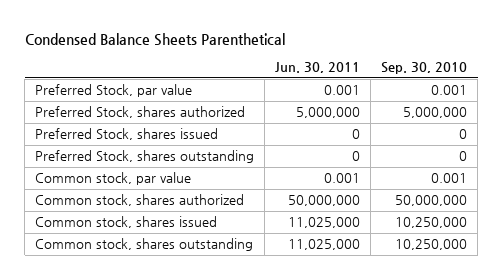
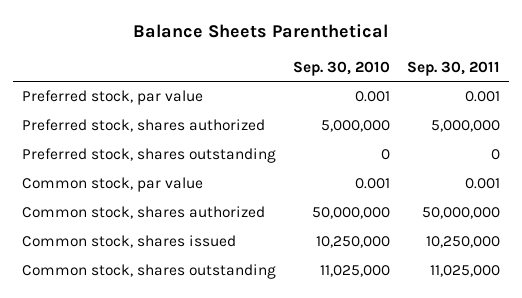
- Condensed Balance Sheets Parenthetical
+ Balance Sheets Parenthetical
- | Jun. 30, 2011 | Sep. 30, 2010
+ | Sep. 30, 2010 | Sep. 30, 2011
- Preferred Stock, par value | 0.001 | 0.001
- Preferred Stock, shares authorized | 5,000,000 | 5,000,000
- Preferred Stock, shares issued | 0 | 0
- Preferred Stock, shares outstanding | 0 | 0
+ Preferred stock, par value | 0.001 | 0.001
+ Preferred stock, shares authorized | 5,000,000 | 5,000,000
+ Preferred stock, shares outstanding | 0 | 0
- Common stock, shares outstanding | 11,025,000 | 10,250,000
+ Common stock, shares outstanding | 11,025,000 | 11,025,000

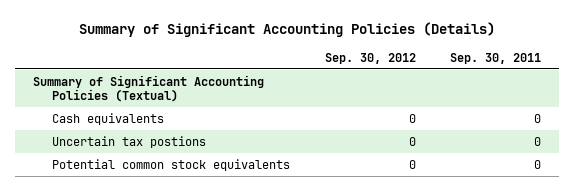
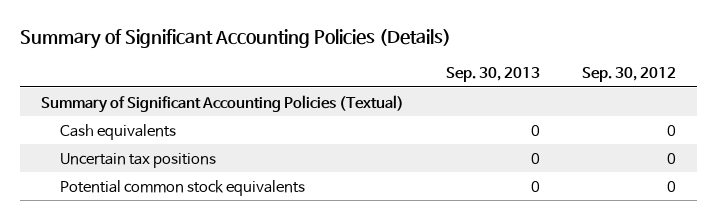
- | Sep. 30, 2012 | Sep. 30, 2011
+ | Sep. 30, 2013 | Sep. 30, 2012
- Uncertain tax postions | 0 | 0
+ Uncertain tax positions | 0 | 0

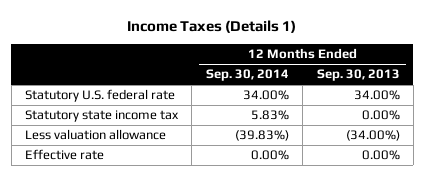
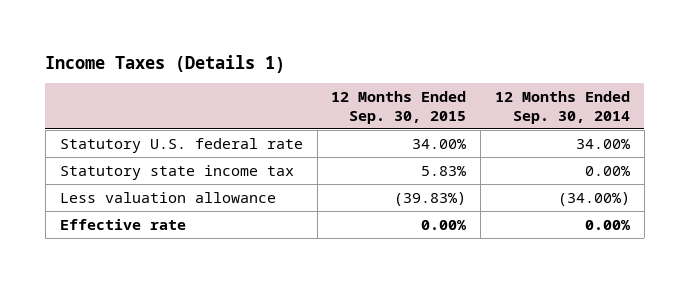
- | 12 Months Ended Sep. 30, 2014 | 12 Months Ended Sep. 30, 2013
+ | 12 Months Ended Sep. 30, 2015 | 12 Months Ended Sep. 30, 2014
- Statutory state income tax | 5.83% | 0.00%
- Less valuation allowance | (39.83%) | (34.00%)
+ Statutory state income tax | 5.83% | 0.00%
+ Less valuation allowance | (39.83%) | (34.00%)

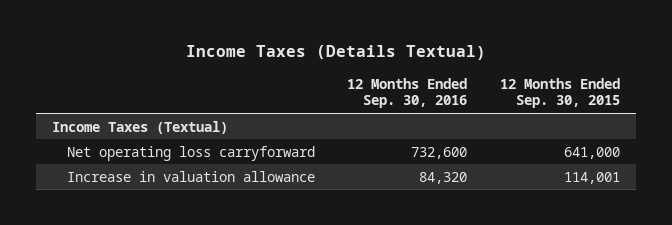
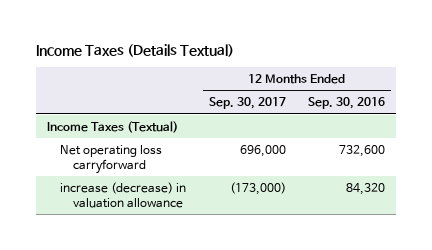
- | 12 Months Ended Sep. 30, 2016 | 12 Months Ended Sep. 30, 2015
+ | 12 Months Ended Sep. 30, 2017 | 12 Months Ended Sep. 30, 2016
- Increase in valuation allowance | 84,320 | 114,001
+ increase (decrease) in valuation allowance | (173,000) | 84,320

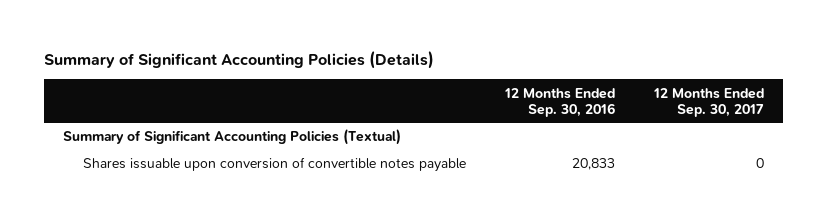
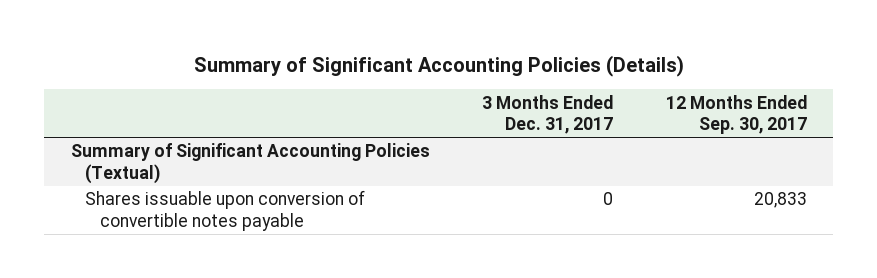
- | 12 Months Ended Sep. 30, 2016 | 12 Months Ended Sep. 30, 2017
+ | 3 Months Ended Dec. 31, 2017 | 12 Months Ended Sep. 30, 2017
- Shares issuable upon conversion of convertible notes payable | 20,833 | 0
+ Shares issuable upon conversion of convertible notes payable | 0 | 20,833

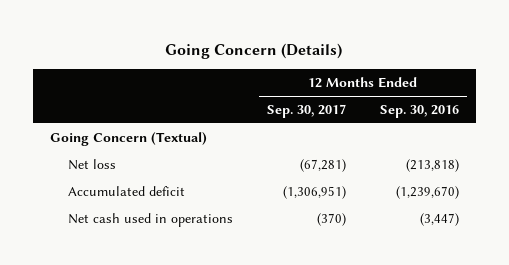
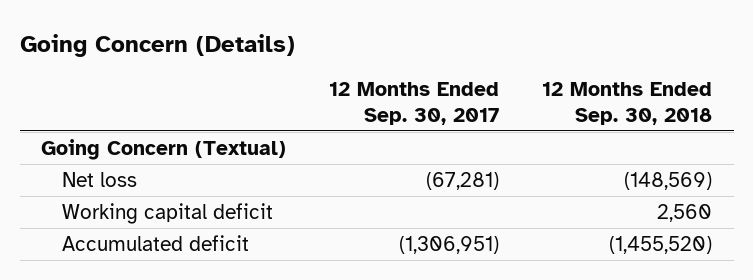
- | 12 Months Ended Sep. 30, 2017 | 12 Months Ended Sep. 30, 2016
+ | 12 Months Ended Sep. 30, 2017 | 12 Months Ended Sep. 30, 2018
+ Working capital deficit | | 2,560
- Net cash used in operations | (370) | (3,447)

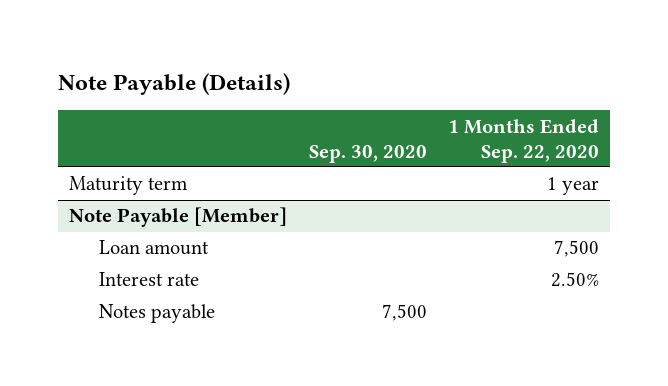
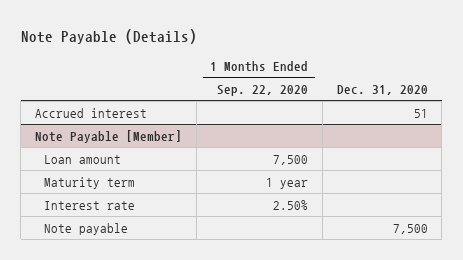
- | Sep. 30, 2020 | 1 Months Ended Sep. 22, 2020
+ | 1 Months Ended Sep. 22, 2020 | Dec. 31, 2020
- Maturity term | | 1 year
+ Accrued interest | | 51
@ Note Payable [Member]
+ Maturity term | 1 year |
- Notes payable | 7,500 |
+ Note payable | | 7,500

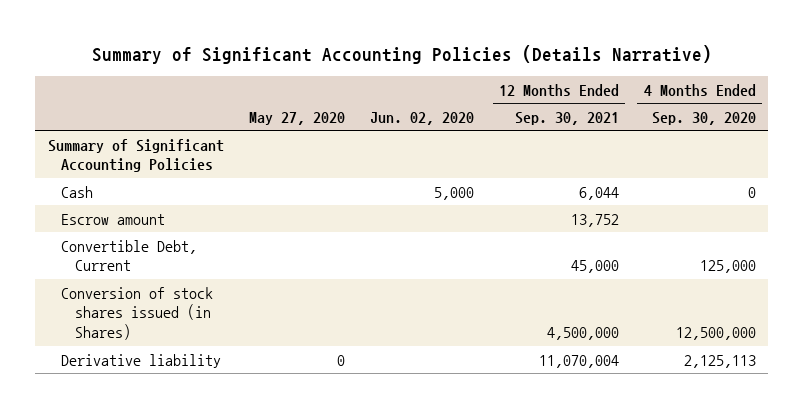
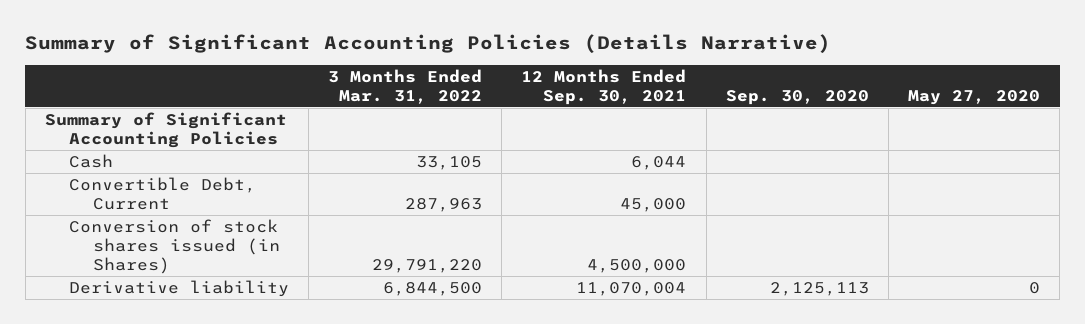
- | May 27, 2020 | Jun. 02, 2020 | 12 Months Ended Sep. 30, 2021 | 4 Months Ended Sep. 30, 2020
+ | 3 Months Ended Mar. 31, 2022 | 12 Months Ended Sep. 30, 2021 | Sep. 30, 2020 | May 27, 2020
- Escrow amount | | | 13,752 |

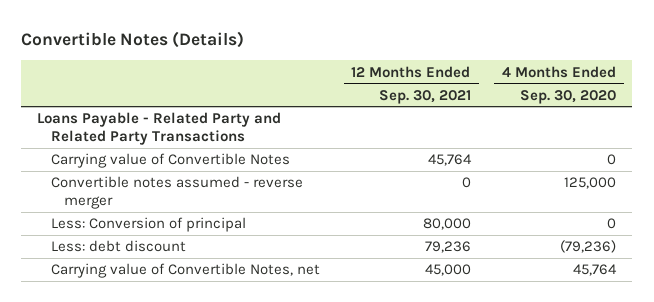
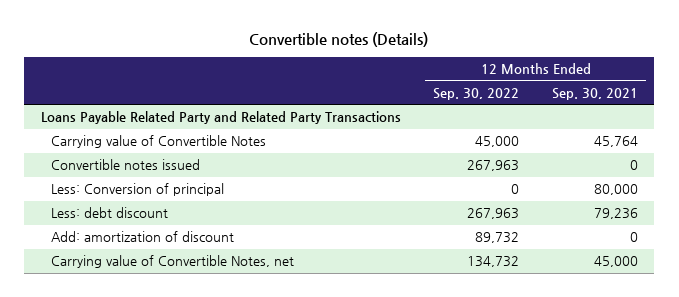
- Convertible Notes (Details)
+ Convertible notes (Details)
- | 12 Months Ended Sep. 30, 2021 | 4 Months Ended Sep. 30, 2020
+ | 12 Months Ended Sep. 30, 2022 | 12 Months Ended Sep. 30, 2021
- Loans Payable - Related Party and Related Party Transactions
+ Loans Payable Related Party and Related Party Transactions
- Convertible notes assumed - reverse merger | 0 | 125,000
+ Convertible notes issued | 267,963 | 0
+ Add: amortization of discount | 89,732 | 0

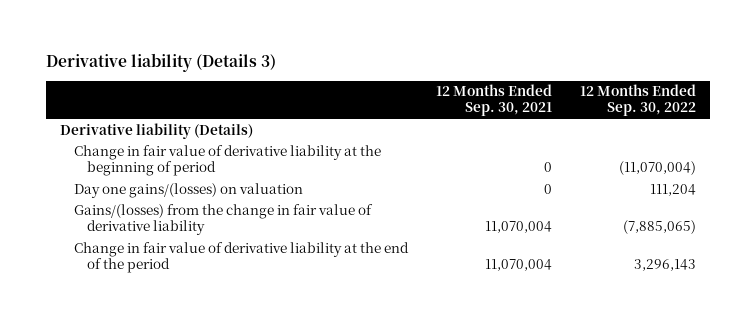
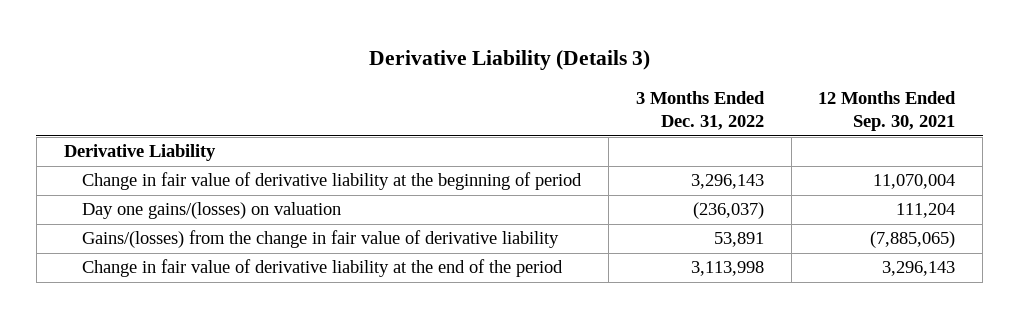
- Derivative liability (Details 3)
+ Derivative Liability (Details 3)
- | 12 Months Ended Sep. 30, 2021 | 12 Months Ended Sep. 30, 2022
+ | 3 Months Ended Dec. 31, 2022 | 12 Months Ended Sep. 30, 2021
- Derivative liability (Details)
- Change in fair value of derivative liability at the beginning of period | 0 | (11,070,004)
- Day one gains/(losses) on valuation | 0 | 111,204
- Gains/(losses) from the change in fair value of derivative liability | 11,070,004 | (7,885,065)
- Change in fair value of derivative liability at the end of the period | 11,070,004 | 3,296,143
+ Derivative Liability
+ Change in fair value of derivative liability at the beginning of period | 3,296,143 | 11,070,004
+ Day one gains/(losses) on valuation | (236,037) | 111,204
+ Gains/(losses) from the change in fair value of derivative liability | 53,891 | (7,885,065)
+ Change in fair value of derivative liability at the end of the period | 3,113,998 | 3,296,143

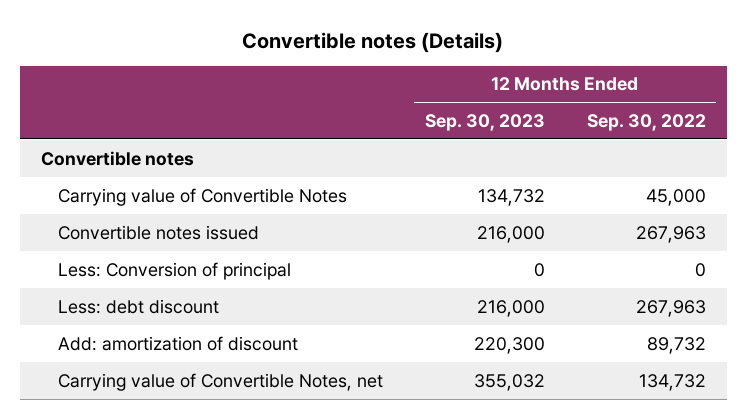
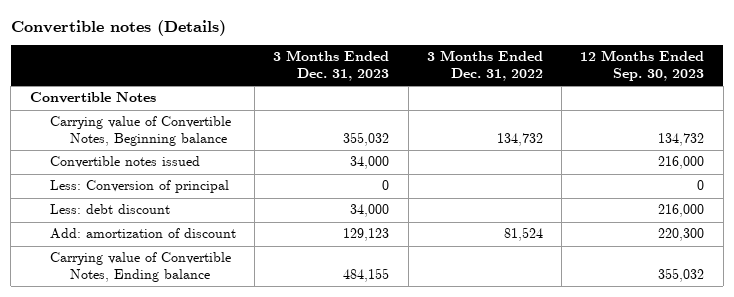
- | 12 Months Ended Sep. 30, 2023 | 12 Months Ended Sep. 30, 2022
+ | 3 Months Ended Dec. 31, 2023 | 3 Months Ended Dec. 31, 2022 | 12 Months Ended Sep. 30, 2023
- Convertible notes
- Carrying value of Convertible Notes | 134,732 | 45,000
+ Convertible Notes
+ Carrying value of Convertible Notes, Beginning balance | 355,032 | 134,732 | 134,732
- Carrying value of Convertible Notes, net | 355,032 | 134,732
+ Carrying value of Convertible Notes, Ending balance | 484,155 | | 355,032

